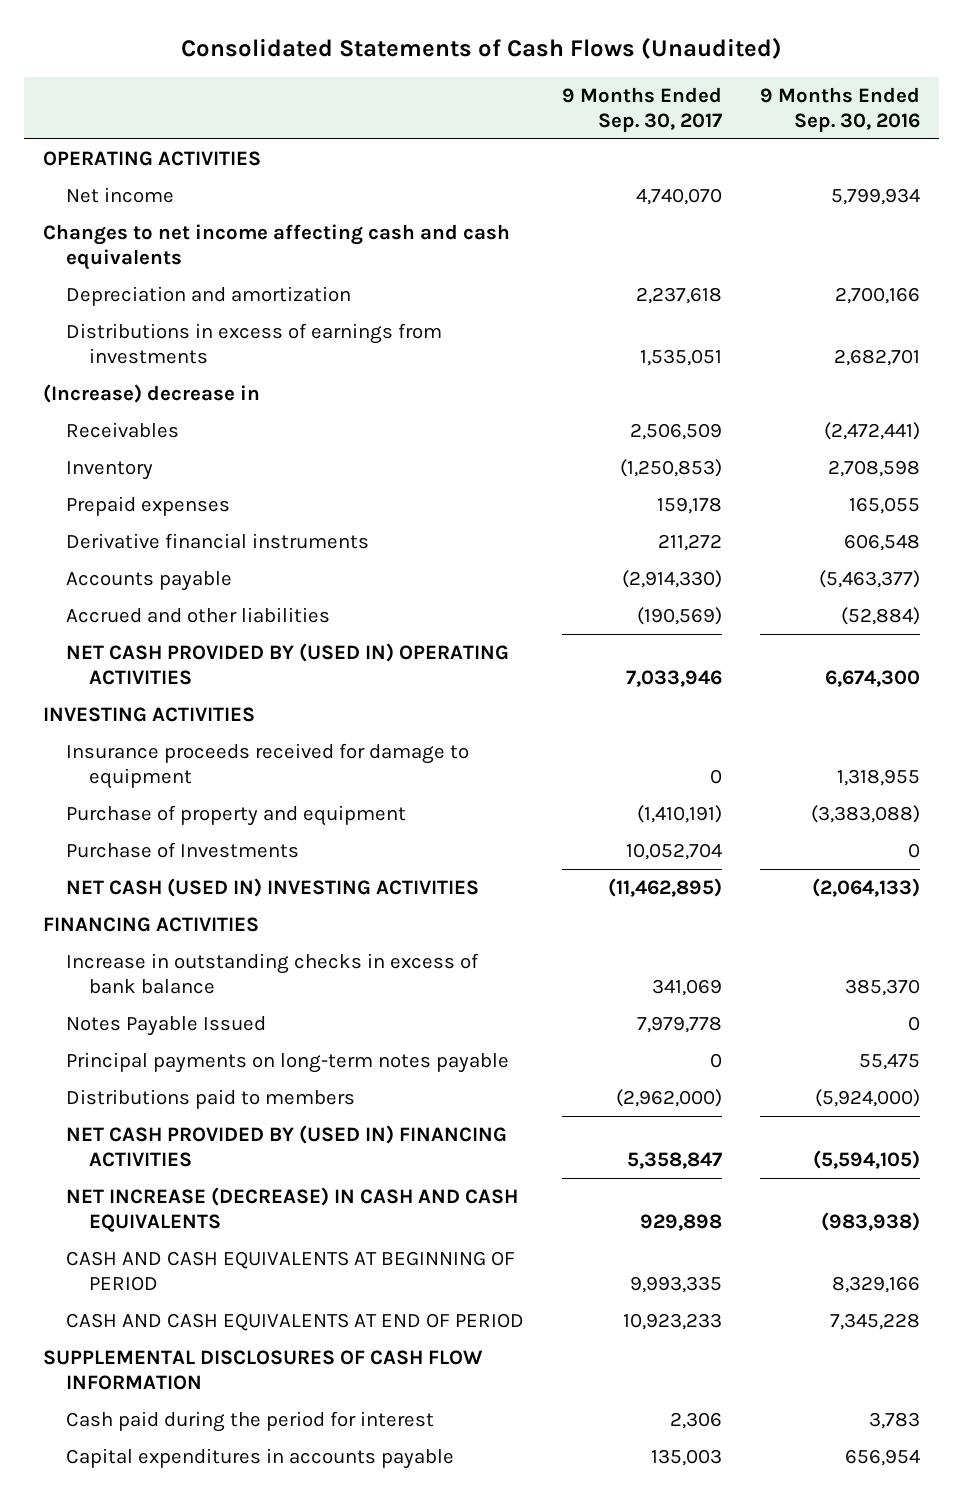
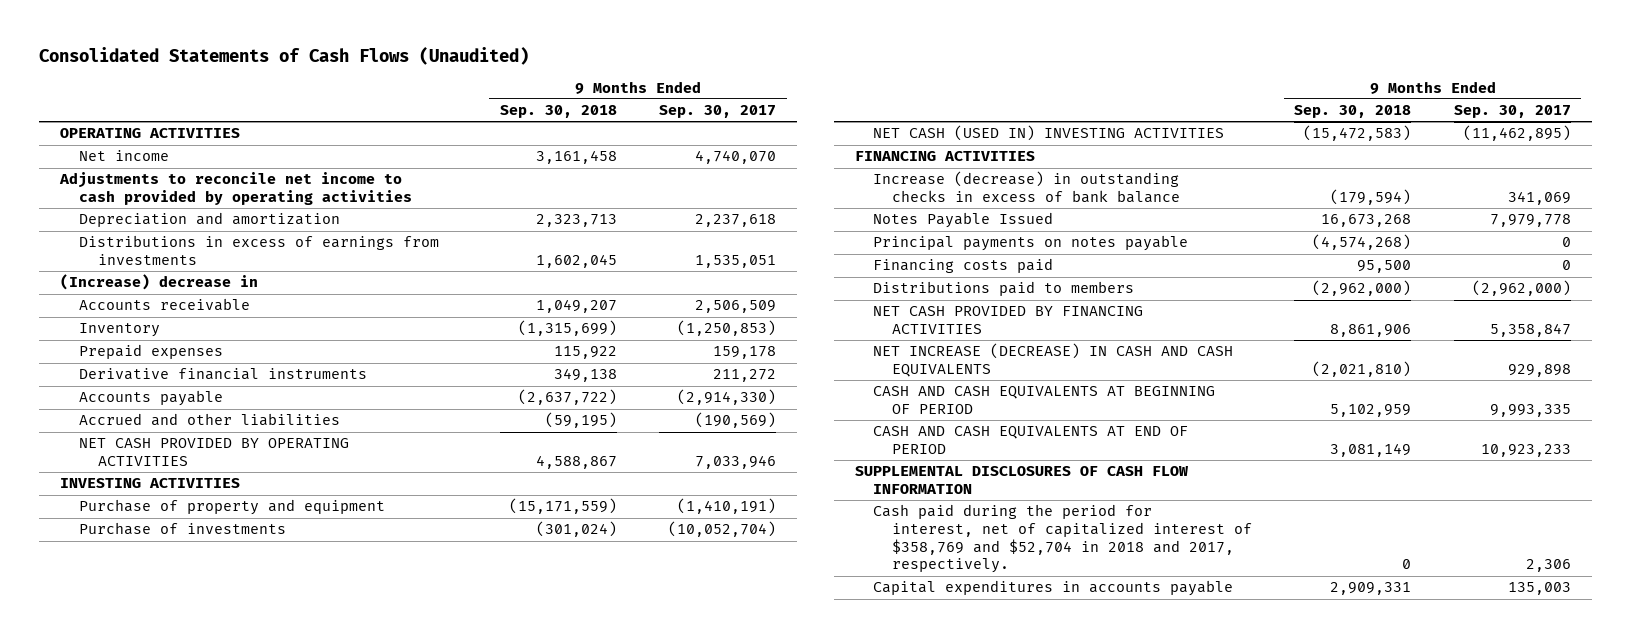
- | 9 Months Ended Sep. 30, 2017 | 9 Months Ended Sep. 30, 2016
+ | 9 Months Ended Sep. 30, 2018 | 9 Months Ended Sep. 30, 2017
- Changes to net income affecting cash and cash equivalents
+ Adjustments to reconcile net income to cash provided by operating activities
- Receivables | 2,506,509 | (2,472,441)
+ Accounts receivable | 1,049,207 | 2,506,509
- NET CASH PROVIDED BY (USED IN) OPERATING ACTIVITIES | 7,033,946 | 6,674,300
+ NET CASH PROVIDED BY OPERATING ACTIVITIES | 4,588,867 | 7,033,946
- Insurance proceeds received for damage to equipment | 0 | 1,318,955
- Purchase of Investments | 10,052,704 | 0
+ Purchase of investments | (301,024) | (10,052,704)
- Increase in outstanding checks in excess of bank balance | 341,069 | 385,370
+ Increase (decrease) in outstanding checks in excess of bank balance | (179,594) | 341,069
- Principal payments on long-term notes payable | 0 | 55,475
+ Principal payments on notes payable | (4,574,268) | 0
+ Financing costs paid | 95,500 | 0
- NET CASH PROVIDED BY (USED IN) FINANCING ACTIVITIES | 5,358,847 | (5,594,105)
+ NET CASH PROVIDED BY FINANCING ACTIVITIES | 8,861,906 | 5,358,847
- Cash paid during the period for interest | 2,306 | 3,783
+ Cash paid during the period for interest, net of capitalized interest of $358,769 and $52,704 in 2018 and 2017, respectively. | 0 | 2,306

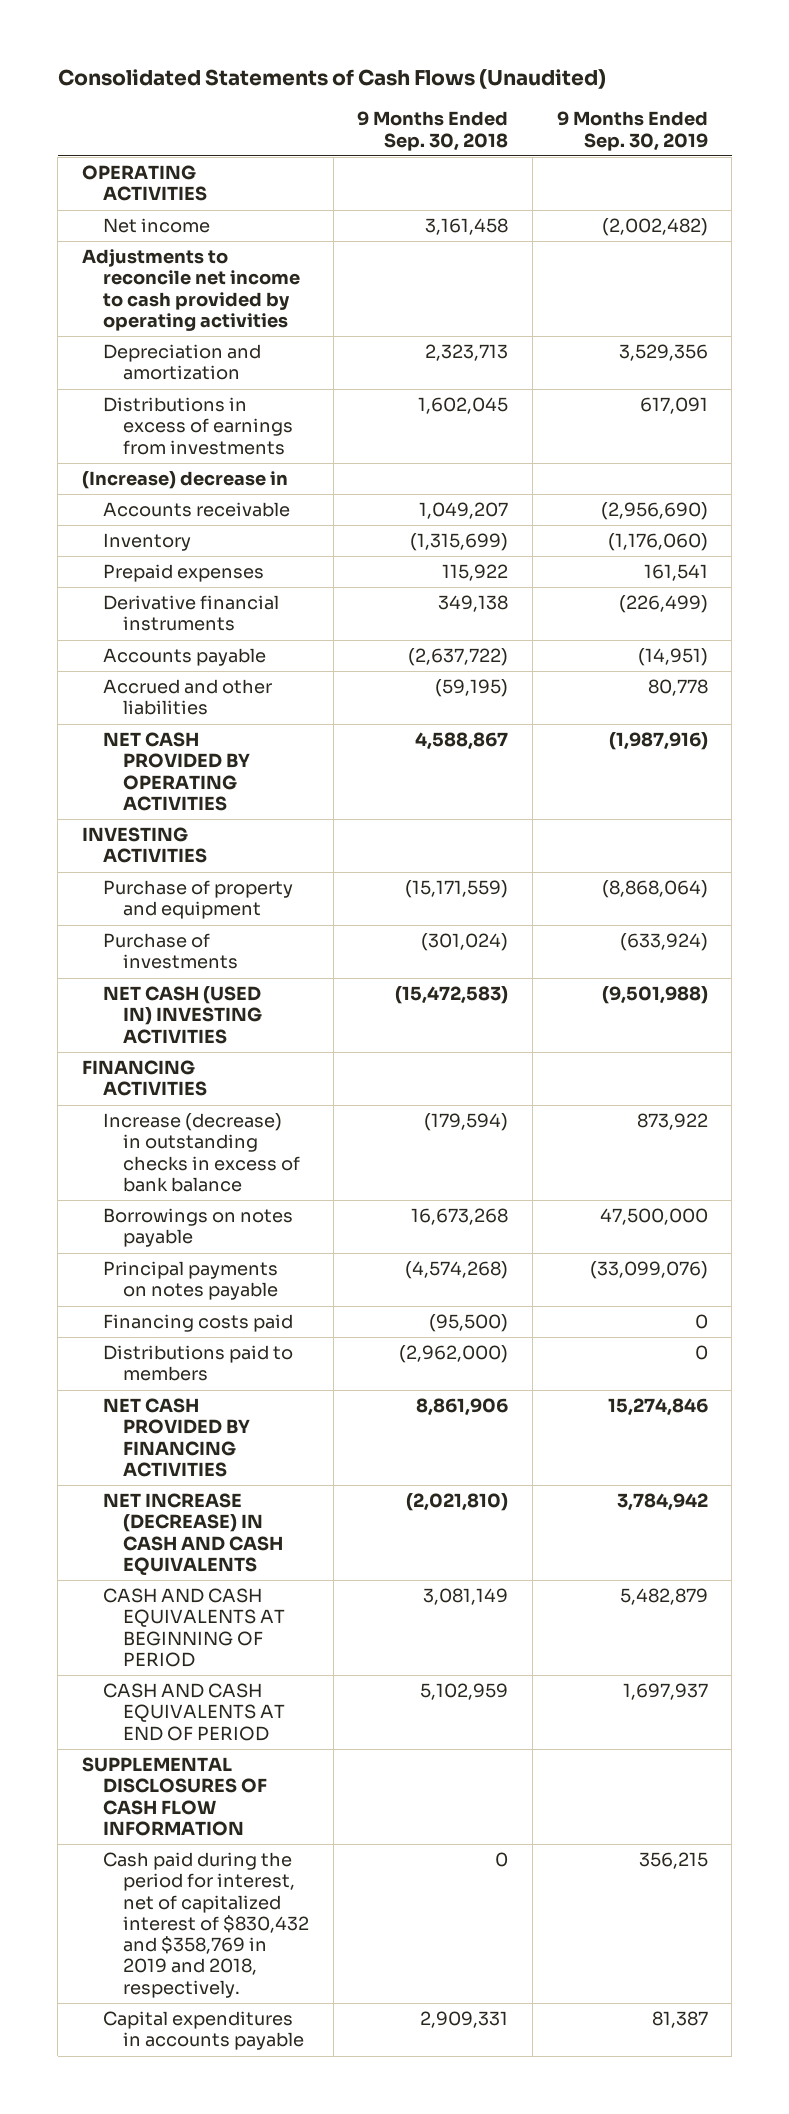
- | 9 Months Ended Sep. 30, 2018 | 9 Months Ended Sep. 30, 2017
+ | 9 Months Ended Sep. 30, 2018 | 9 Months Ended Sep. 30, 2019
- Notes Payable Issued | 16,673,268 | 7,979,778
+ Borrowings on notes payable | 16,673,268 | 47,500,000
- Financing costs paid | 95,500 | 0
+ Financing costs paid | (95,500) | 0
- CASH AND CASH EQUIVALENTS AT BEGINNING OF PERIOD | 5,102,959 | 9,993,335
- CASH AND CASH EQUIVALENTS AT END OF PERIOD | 3,081,149 | 10,923,233
+ CASH AND CASH EQUIVALENTS AT BEGINNING OF PERIOD | 3,081,149 | 5,482,879
+ CASH AND CASH EQUIVALENTS AT END OF PERIOD | 5,102,959 | 1,697,937
- Cash paid during the period for interest, net of capitalized interest of $358,769 and $52,704 in 2018 and 2017, respectively. | 0 | 2,306
+ Cash paid during the period for interest, net of capitalized interest of $830,432 and $358,769 in 2019 and 2018, respectively. | 0 | 356,215

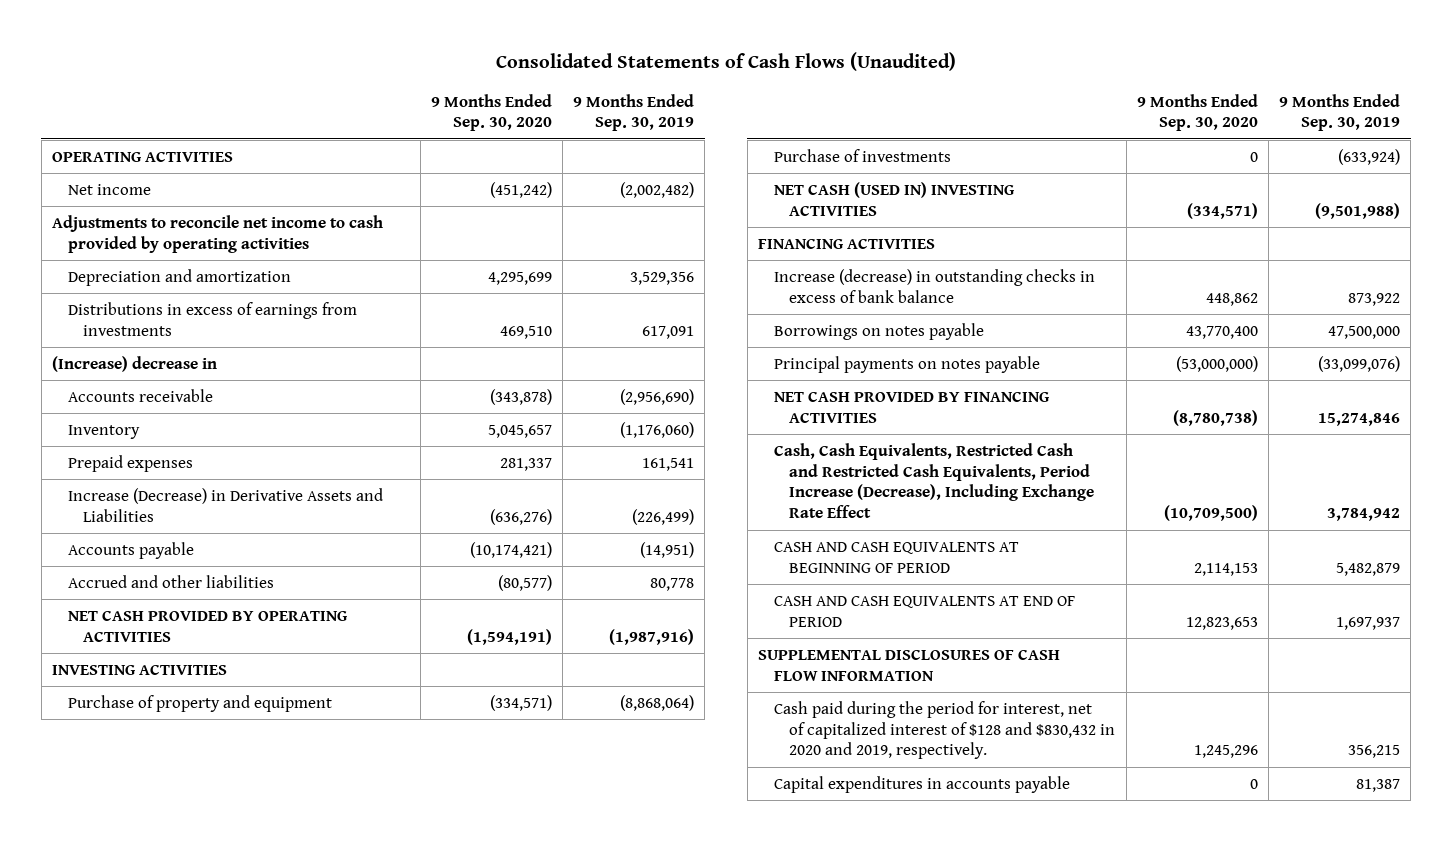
- | 9 Months Ended Sep. 30, 2018 | 9 Months Ended Sep. 30, 2019
+ | 9 Months Ended Sep. 30, 2020 | 9 Months Ended Sep. 30, 2019
- Derivative financial instruments | 349,138 | (226,499)
+ Increase (Decrease) in Derivative Assets and Liabilities | (636,276) | (226,499)
- Financing costs paid | (95,500) | 0
- Distributions paid to members | (2,962,000) | 0
- NET INCREASE (DECREASE) IN CASH AND CASH EQUIVALENTS | (2,021,810) | 3,784,942
+ Cash, Cash Equivalents, Restricted Cash and Restricted Cash Equivalents, Period Increase (Decrease), Including Exchange Rate Effect | (10,709,500) | 3,784,942
- Cash paid during the period for interest, net of capitalized interest of $830,432 and $358,769 in 2019 and 2018, respectively. | 0 | 356,215
+ Cash paid during the period for interest, net of capitalized interest of $128 and $830,432 in 2020 and 2019, respectively. | 1,245,296 | 356,215

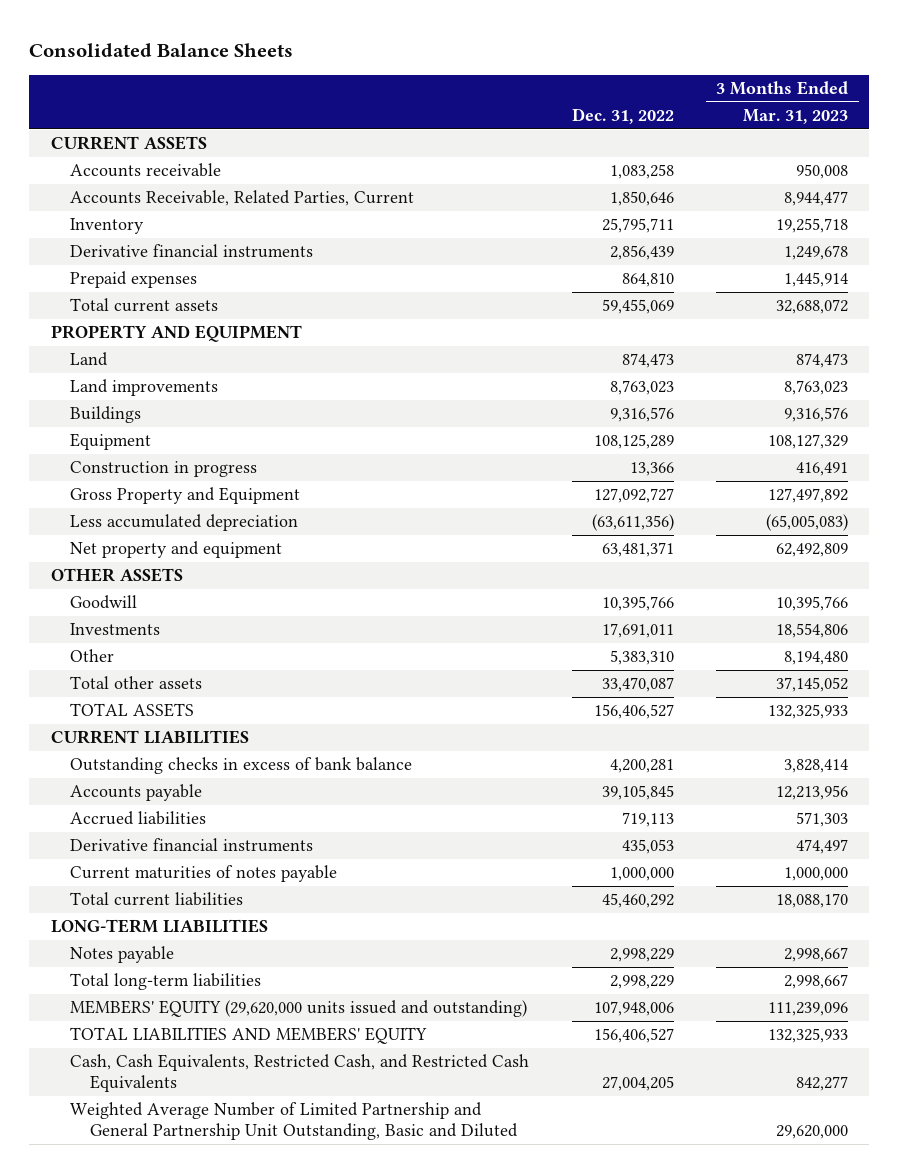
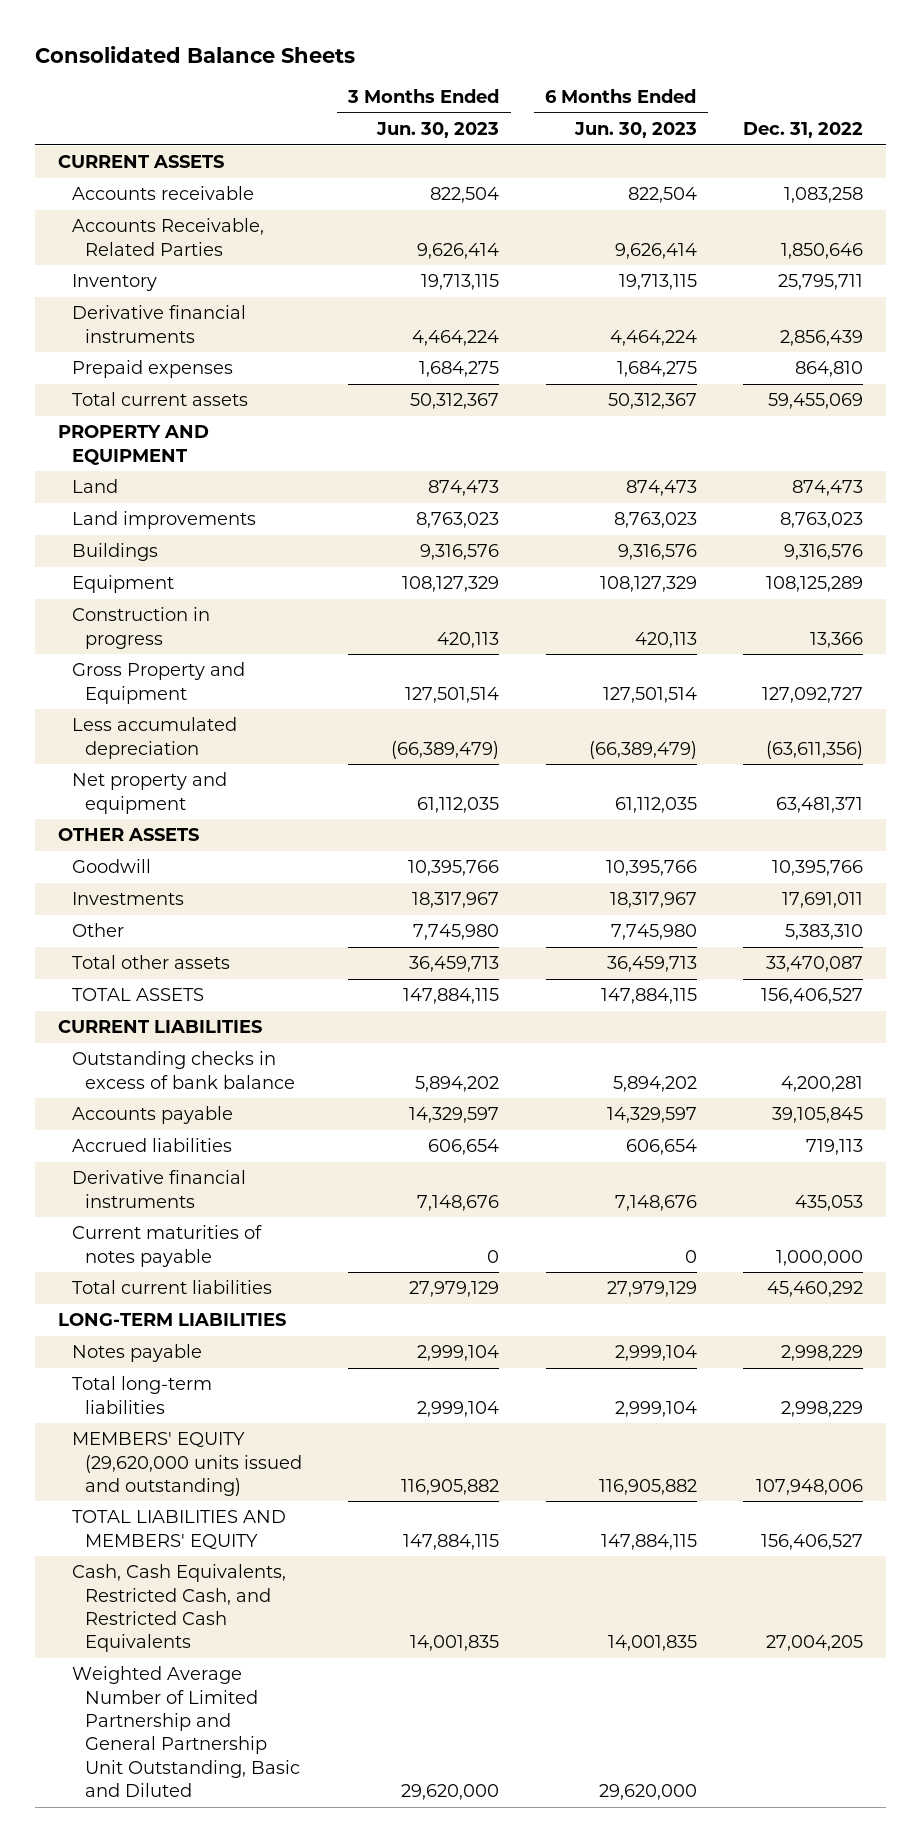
- | Dec. 31, 2022 | 3 Months Ended Mar. 31, 2023
+ | 3 Months Ended Jun. 30, 2023 | 6 Months Ended Jun. 30, 2023 | Dec. 31, 2022
- Accounts Receivable, Related Parties, Current | 1,850,646 | 8,944,477
+ Accounts Receivable, Related Parties | 9,626,414 | 9,626,414 | 1,850,646

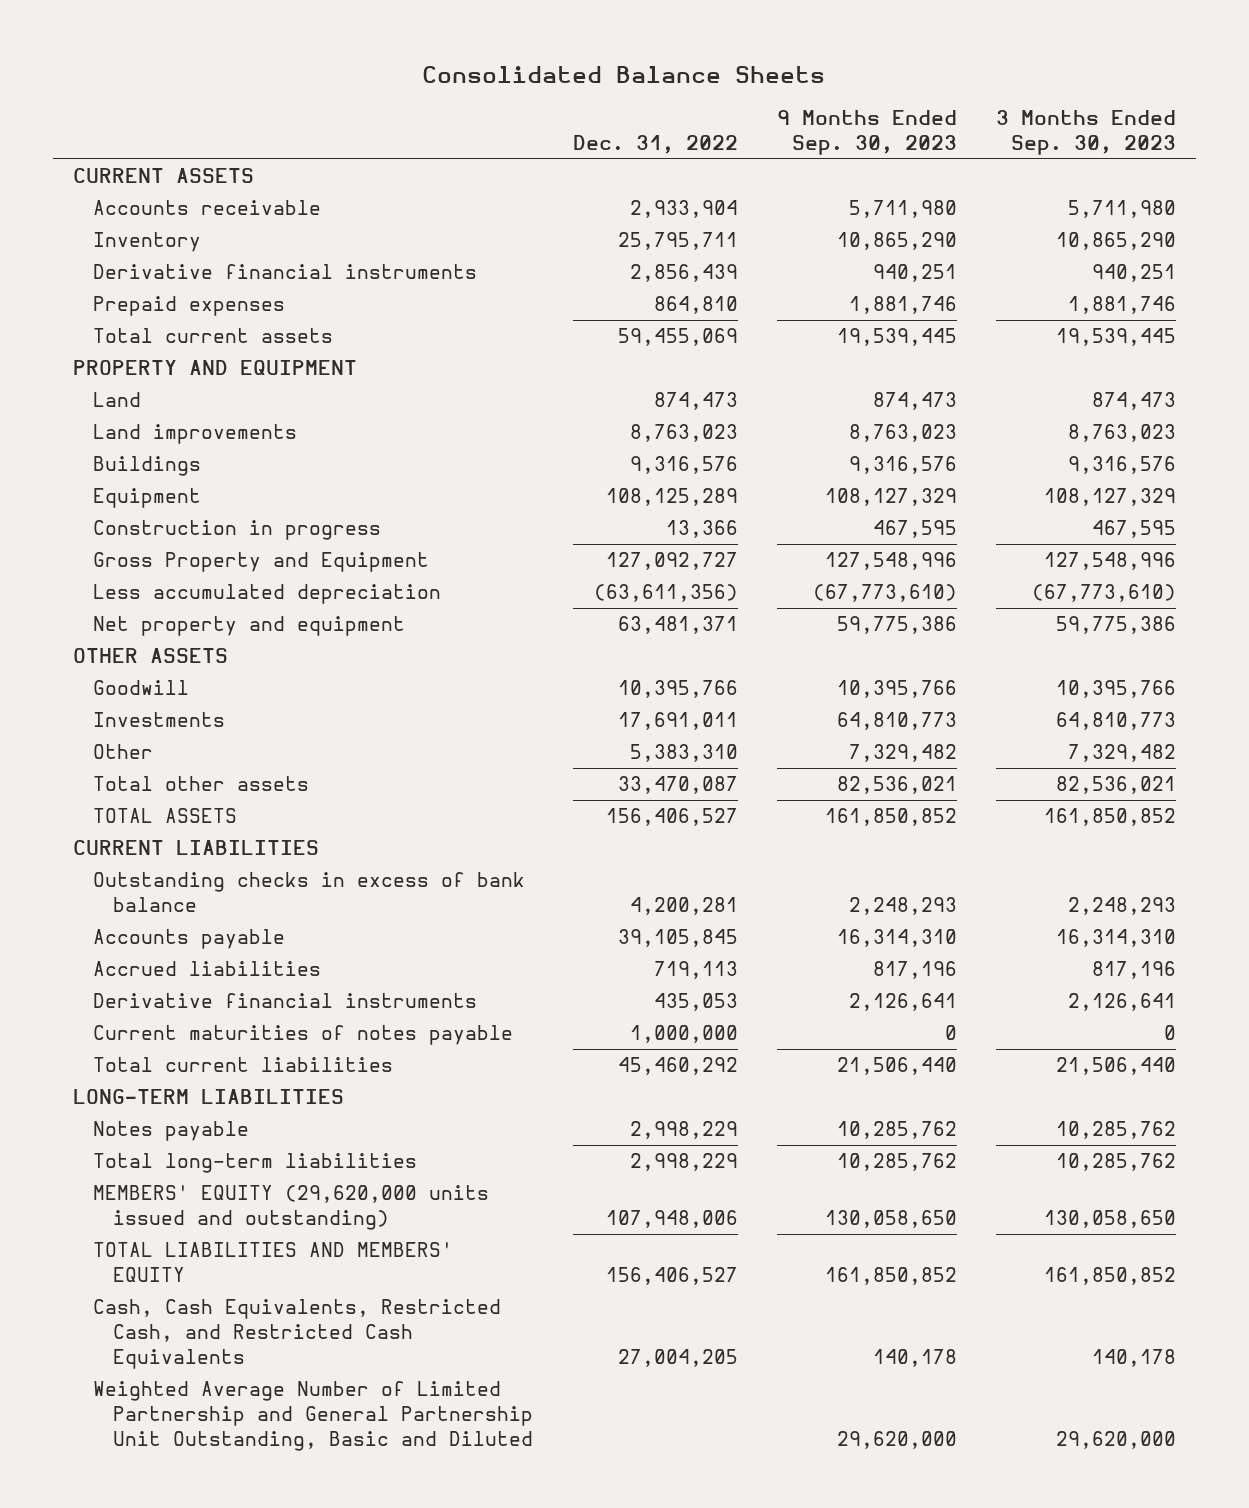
- | 3 Months Ended Jun. 30, 2023 | 6 Months Ended Jun. 30, 2023 | Dec. 31, 2022
+ | Dec. 31, 2022 | 9 Months Ended Sep. 30, 2023 | 3 Months Ended Sep. 30, 2023
- Accounts receivable | 822,504 | 822,504 | 1,083,258
- Accounts Receivable, Related Parties | 9,626,414 | 9,626,414 | 1,850,646
+ Accounts receivable | 2,933,904 | 5,711,980 | 5,711,980

